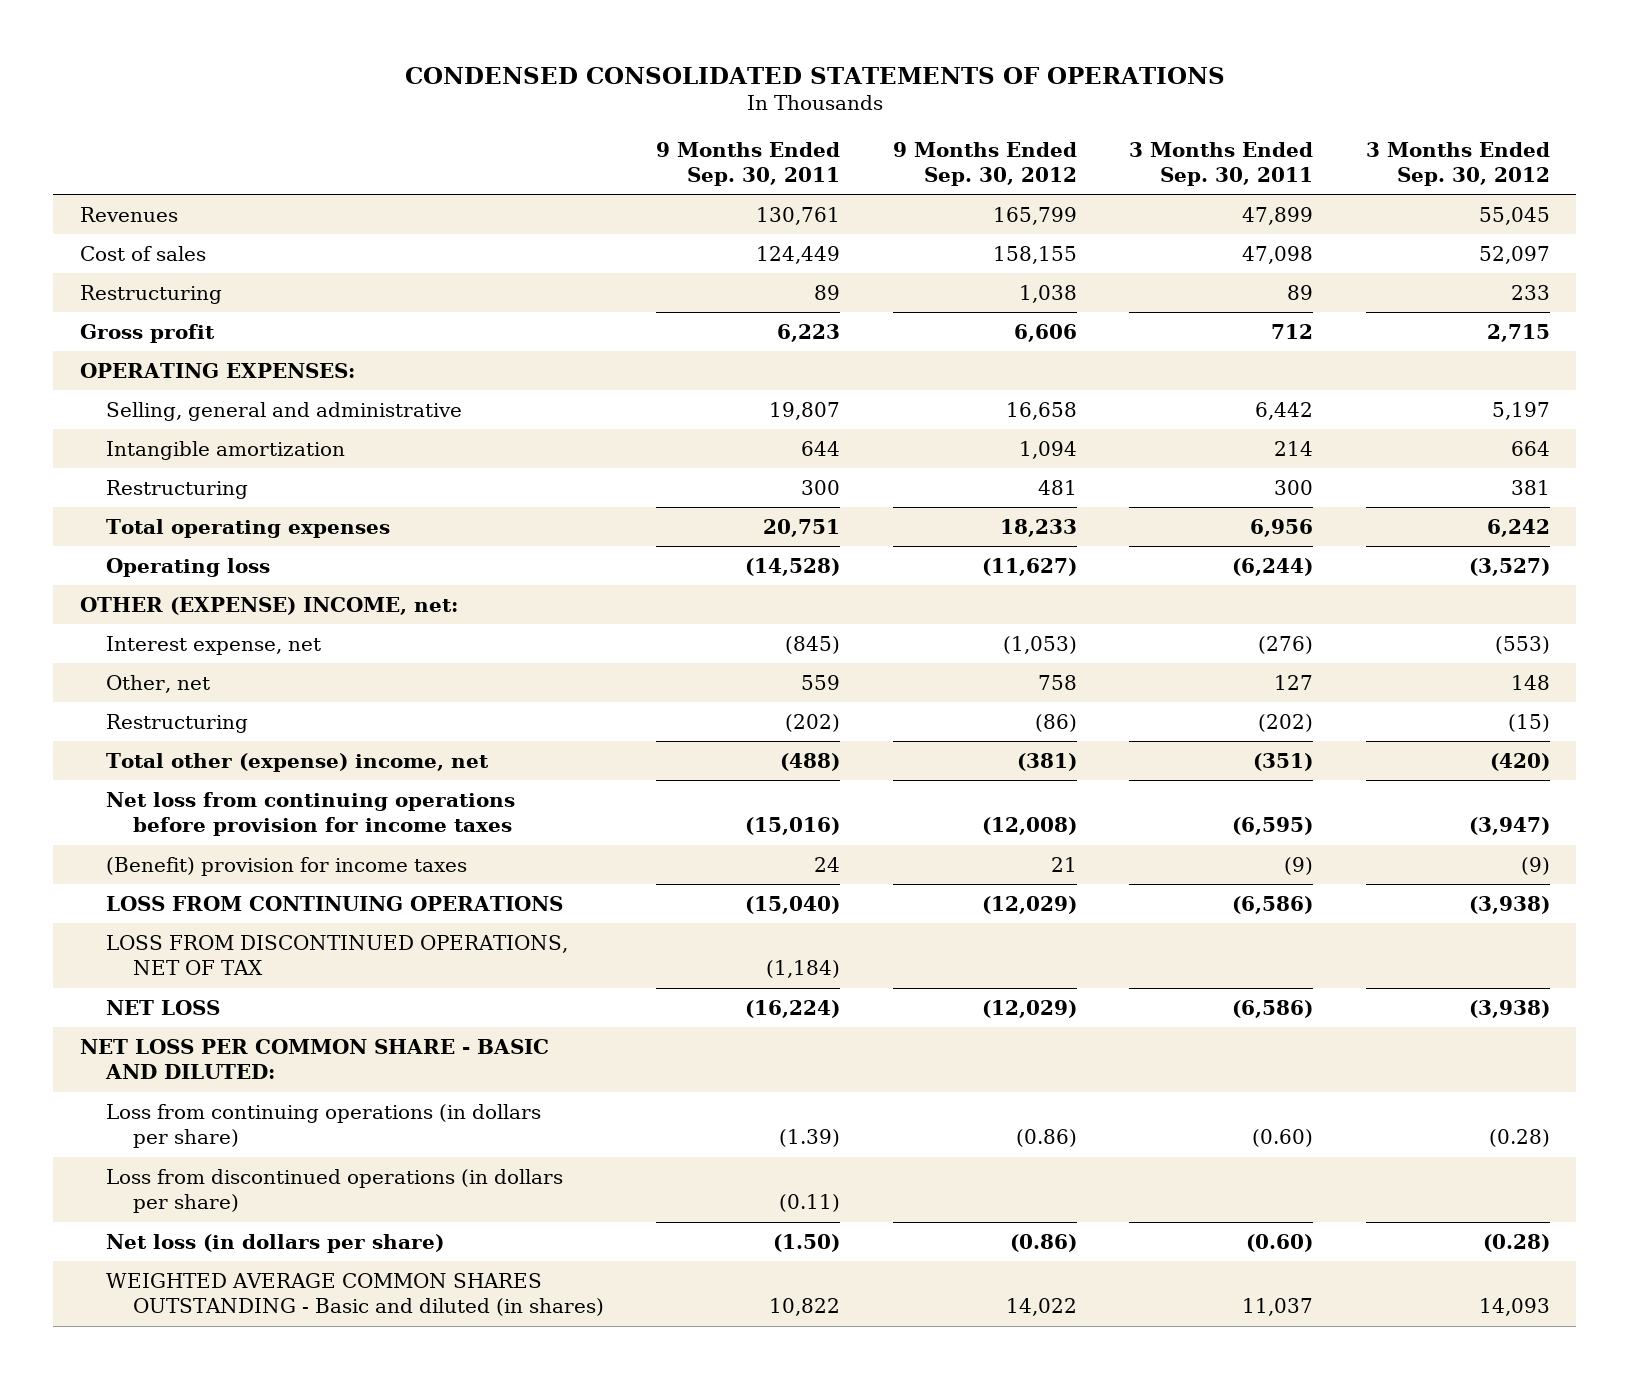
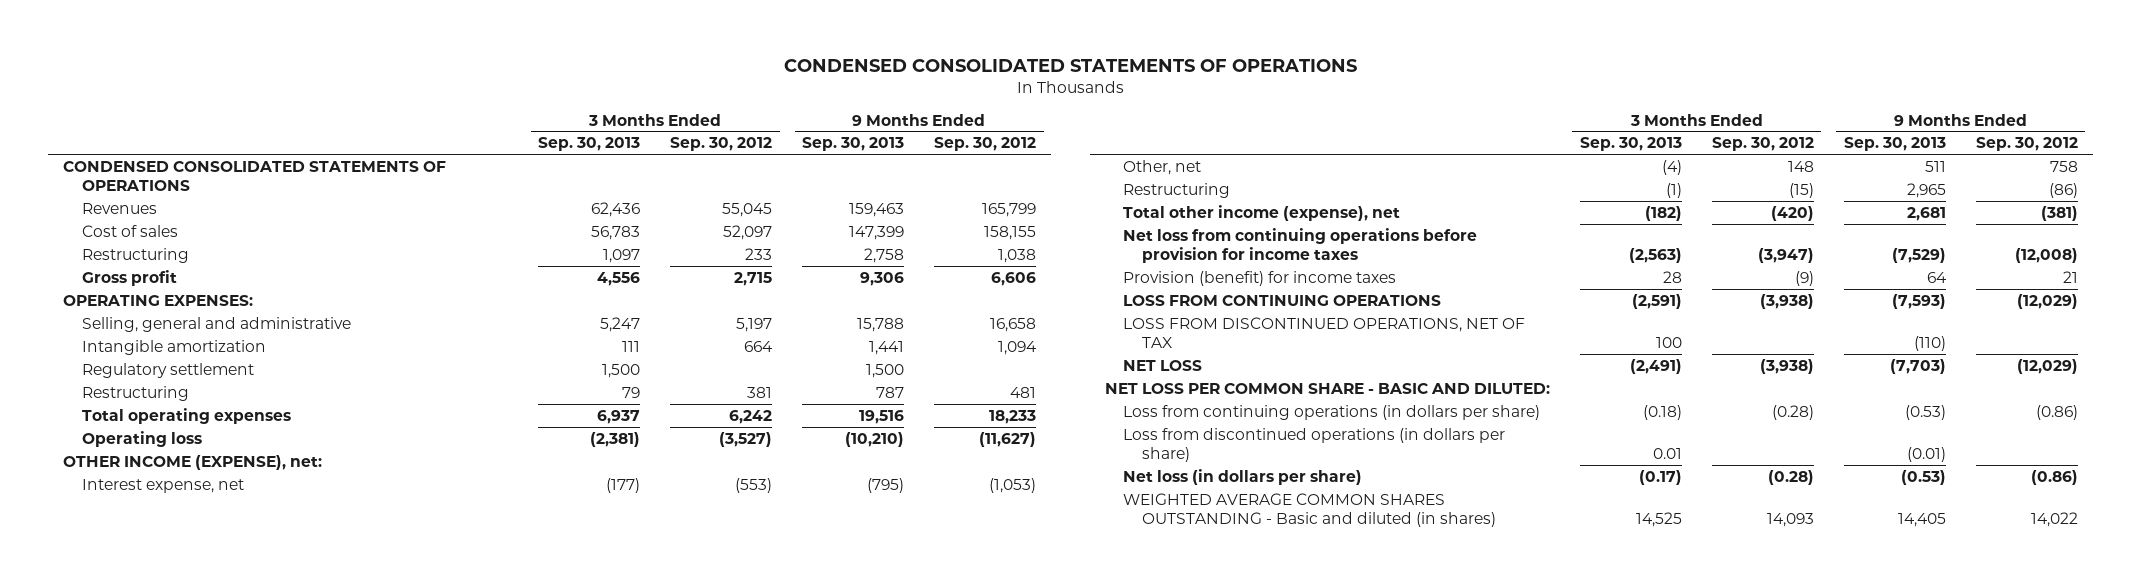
- | 9 Months Ended Sep. 30, 2011 | 9 Months Ended Sep. 30, 2012 | 3 Months Ended Sep. 30, 2011 | 3 Months Ended Sep. 30, 2012
+ | 3 Months Ended Sep. 30, 2013 | 3 Months Ended Sep. 30, 2012 | 9 Months Ended Sep. 30, 2013 | 9 Months Ended Sep. 30, 2012
+ CONDENSED CONSOLIDATED STATEMENTS OF OPERATIONS
+ Regulatory settlement | 1,500 | | 1,500 |
- OTHER (EXPENSE) INCOME, net:
+ OTHER INCOME (EXPENSE), net:
- Total other (expense) income, net | (488) | (381) | (351) | (420)
+ Total other income (expense), net | (182) | (420) | 2,681 | (381)
- (Benefit) provision for income taxes | 24 | 21 | (9) | (9)
+ Provision (benefit) for income taxes | 28 | (9) | 64 | 21

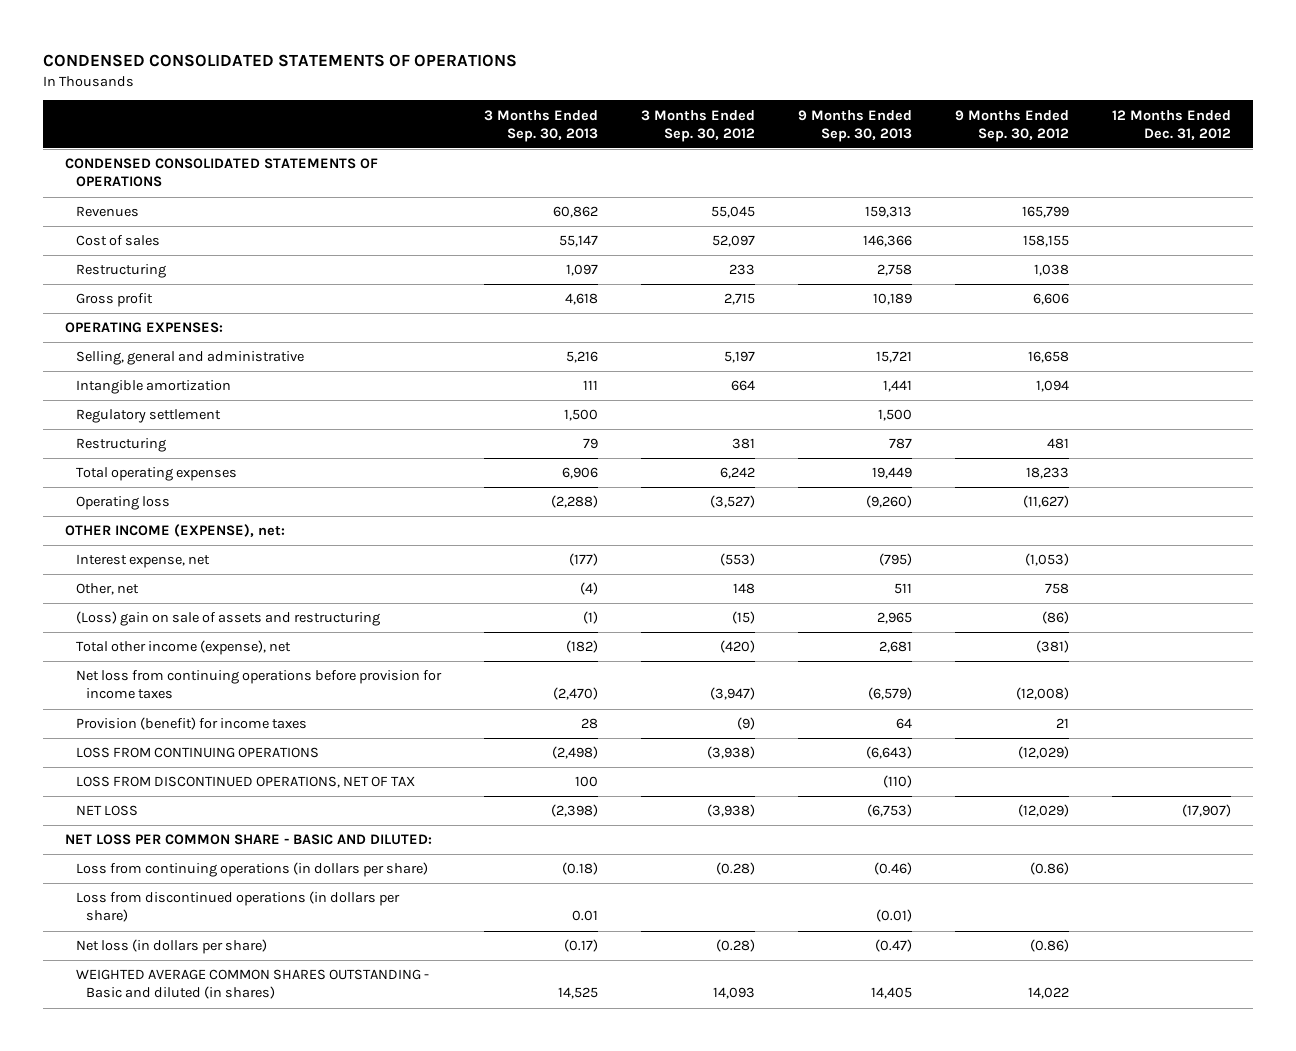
- | 3 Months Ended Sep. 30, 2013 | 3 Months Ended Sep. 30, 2012 | 9 Months Ended Sep. 30, 2013 | 9 Months Ended Sep. 30, 2012
+ | 3 Months Ended Sep. 30, 2013 | 3 Months Ended Sep. 30, 2012 | 9 Months Ended Sep. 30, 2013 | 9 Months Ended Sep. 30, 2012 | 12 Months Ended Dec. 31, 2012
- Revenues | 62,436 | 55,045 | 159,463 | 165,799
- Cost of sales | 56,783 | 52,097 | 147,399 | 158,155
+ Revenues | 60,862 | 55,045 | 159,313 | 165,799 |
+ Cost of sales | 55,147 | 52,097 | 146,366 | 158,155 |
- Gross profit | 4,556 | 2,715 | 9,306 | 6,606
+ Gross profit | 4,618 | 2,715 | 10,189 | 6,606 |
- Selling, general and administrative | 5,247 | 5,197 | 15,788 | 16,658
+ Selling, general and administrative | 5,216 | 5,197 | 15,721 | 16,658 |
- Total operating expenses | 6,937 | 6,242 | 19,516 | 18,233
- Operating loss | (2,381) | (3,527) | (10,210) | (11,627)
+ Total operating expenses | 6,906 | 6,242 | 19,449 | 18,233 |
+ Operating loss | (2,288) | (3,527) | (9,260) | (11,627) |
- Restructuring | (1) | (15) | 2,965 | (86)
+ (Loss) gain on sale of assets and restructuring | (1) | (15) | 2,965 | (86) |
- Net loss from continuing operations before provision for income taxes | (2,563) | (3,947) | (7,529) | (12,008)
+ Net loss from continuing operations before provision for income taxes | (2,470) | (3,947) | (6,579) | (12,008) |
- LOSS FROM CONTINUING OPERATIONS | (2,591) | (3,938) | (7,593) | (12,029)
+ LOSS FROM CONTINUING OPERATIONS | (2,498) | (3,938) | (6,643) | (12,029) |
- NET LOSS | (2,491) | (3,938) | (7,703) | (12,029)
+ NET LOSS | (2,398) | (3,938) | (6,753) | (12,029) | (17,907)
- Loss from continuing operations (in dollars per share) | (0.18) | (0.28) | (0.53) | (0.86)
+ Loss from continuing operations (in dollars per share) | (0.18) | (0.28) | (0.46) | (0.86) |
- Net loss (in dollars per share) | (0.17) | (0.28) | (0.53) | (0.86)
+ Net loss (in dollars per share) | (0.17) | (0.28) | (0.47) | (0.86) |

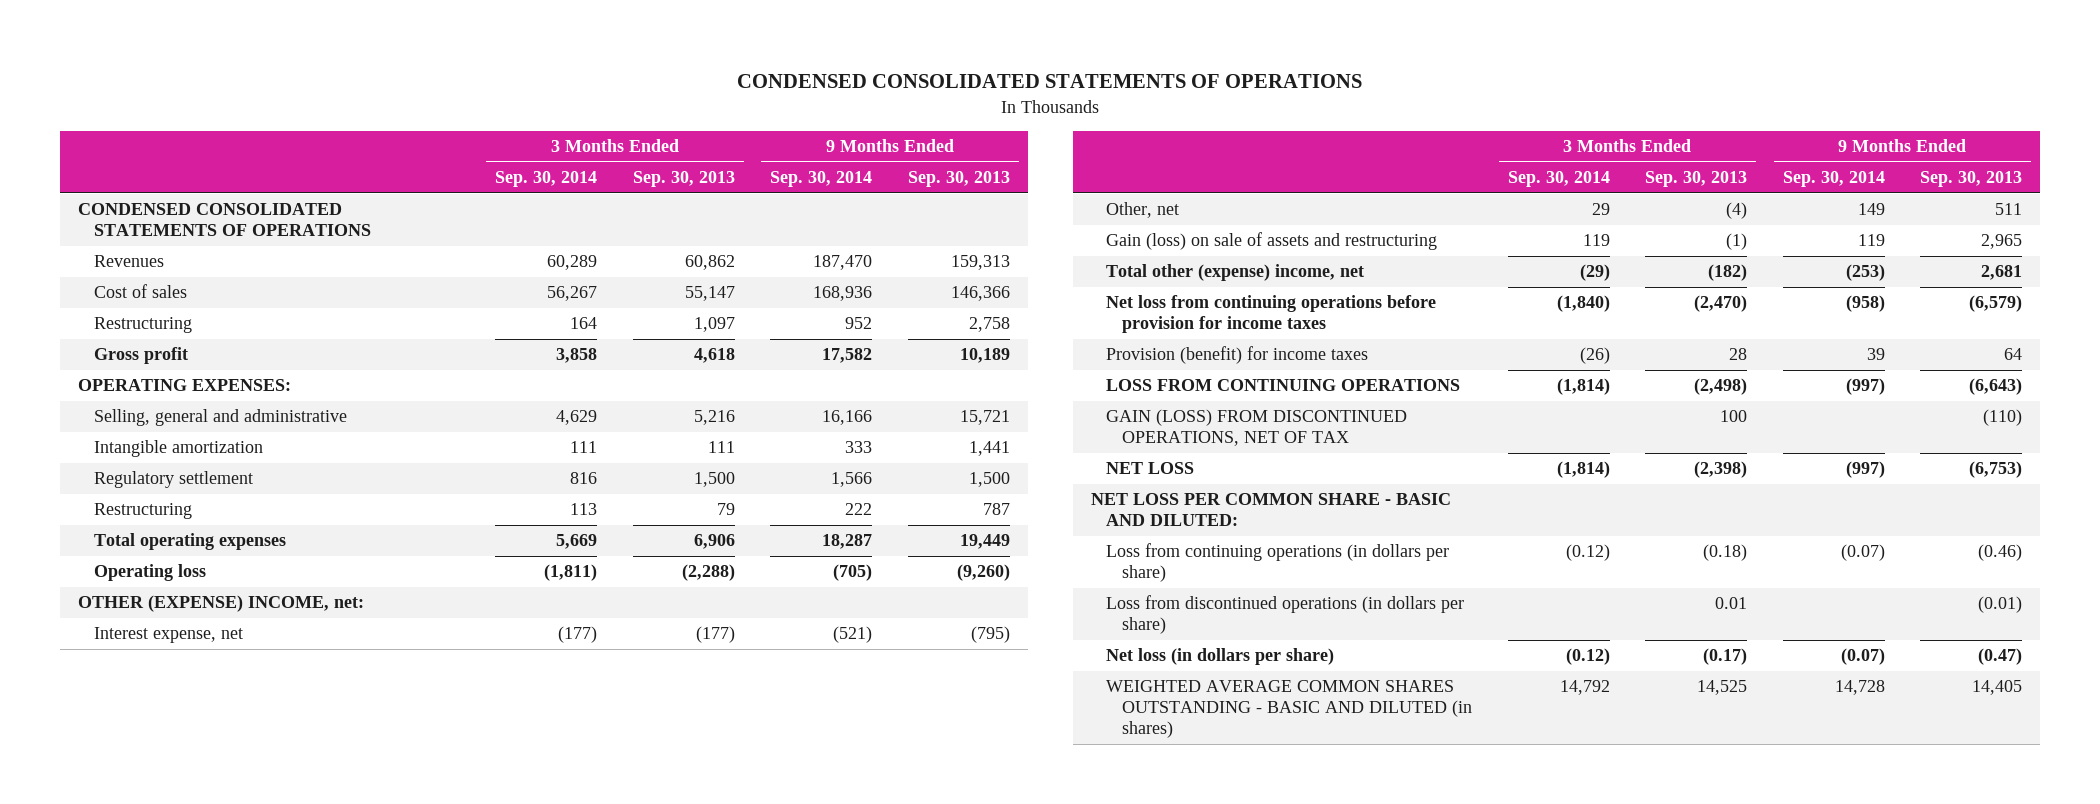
- | 3 Months Ended Sep. 30, 2013 | 3 Months Ended Sep. 30, 2012 | 9 Months Ended Sep. 30, 2013 | 9 Months Ended Sep. 30, 2012 | 12 Months Ended Dec. 31, 2012
+ | 3 Months Ended Sep. 30, 2014 | 3 Months Ended Sep. 30, 2013 | 9 Months Ended Sep. 30, 2014 | 9 Months Ended Sep. 30, 2013
- OTHER INCOME (EXPENSE), net:
+ OTHER (EXPENSE) INCOME, net:
- (Loss) gain on sale of assets and restructuring | (1) | (15) | 2,965 | (86) |
- Total other income (expense), net | (182) | (420) | 2,681 | (381) |
+ Gain (loss) on sale of assets and restructuring | 119 | (1) | 119 | 2,965
+ Total other (expense) income, net | (29) | (182) | (253) | 2,681
- LOSS FROM DISCONTINUED OPERATIONS, NET OF TAX | 100 | | (110) | |
+ GAIN (LOSS) FROM DISCONTINUED OPERATIONS, NET OF TAX | | 100 | | (110)
- WEIGHTED AVERAGE COMMON SHARES OUTSTANDING - Basic and diluted (in shares) | 14,525 | 14,093 | 14,405 | 14,022 |
+ WEIGHTED AVERAGE COMMON SHARES OUTSTANDING - BASIC AND DILUTED (in shares) | 14,792 | 14,525 | 14,728 | 14,405

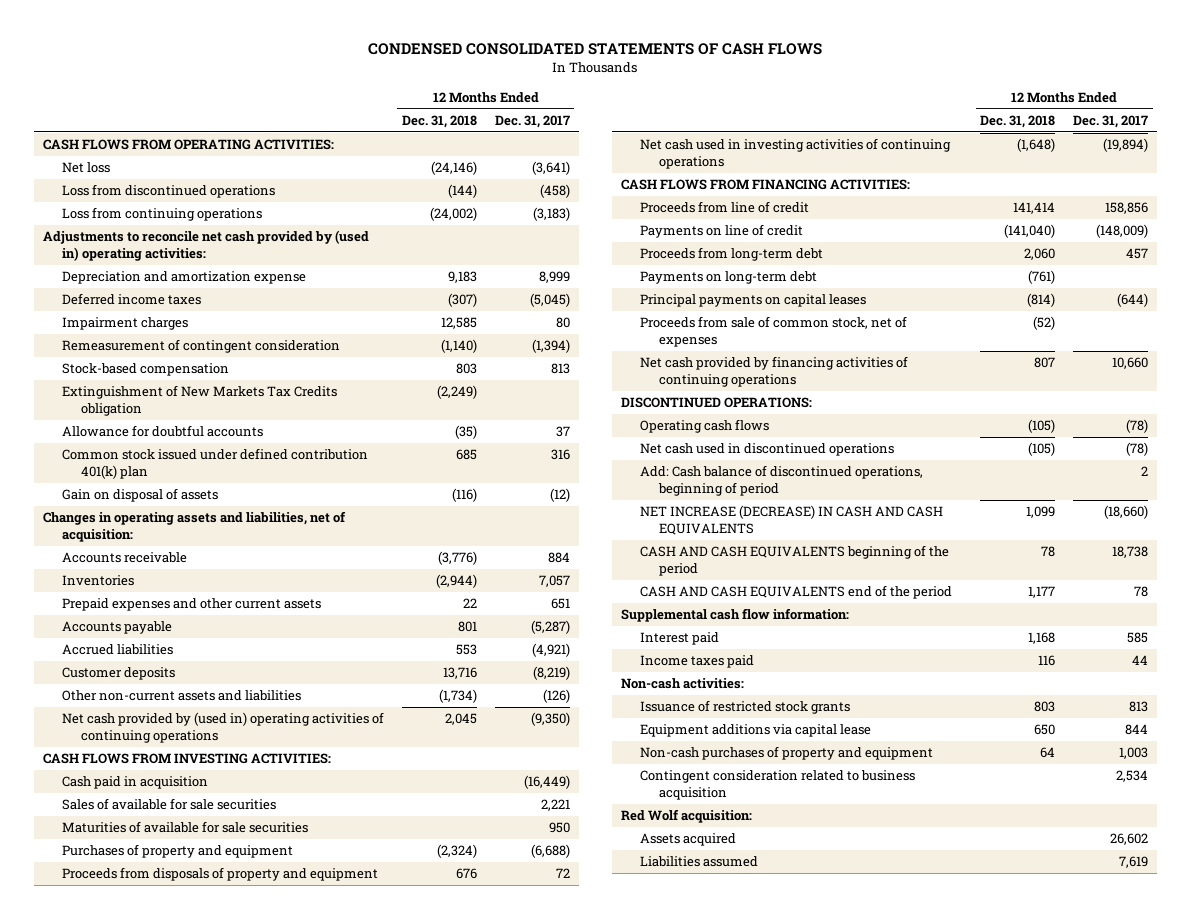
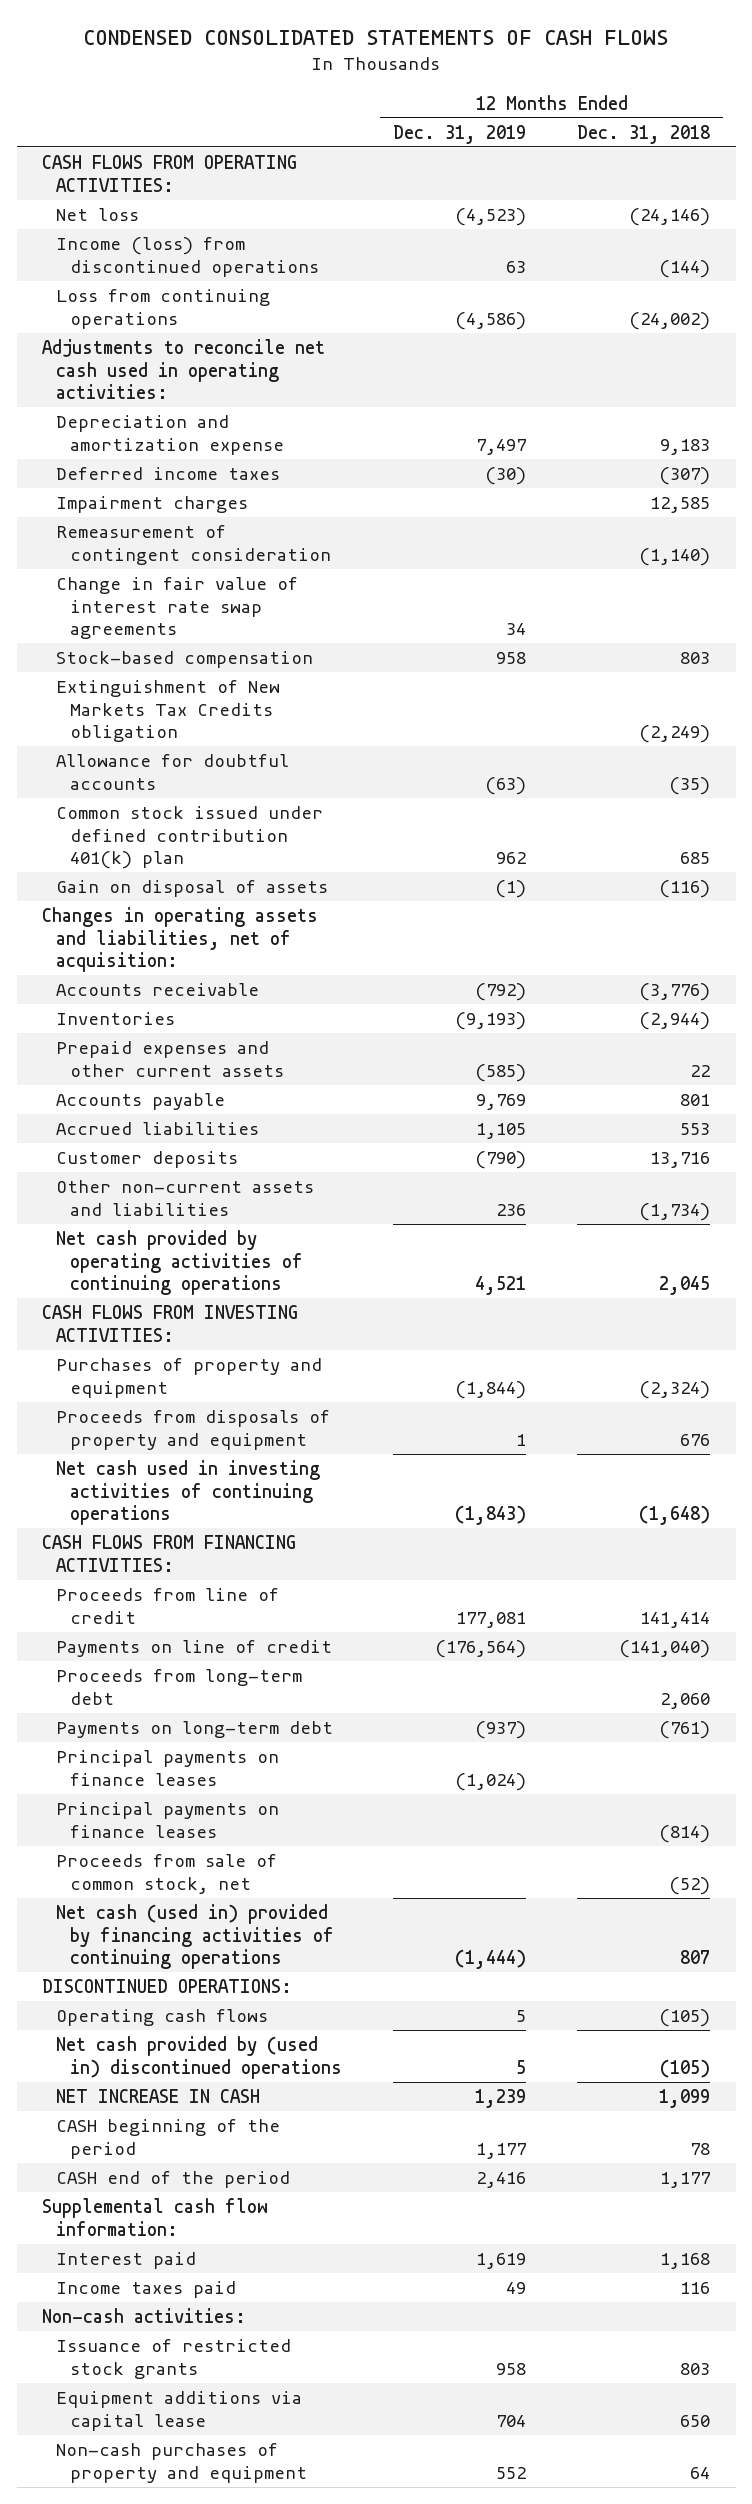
- | 12 Months Ended Dec. 31, 2018 | 12 Months Ended Dec. 31, 2017
+ | 12 Months Ended Dec. 31, 2019 | 12 Months Ended Dec. 31, 2018
- Loss from discontinued operations | (144) | (458)
+ Income (loss) from discontinued operations | 63 | (144)
- Adjustments to reconcile net cash provided by (used in) operating activities:
+ Adjustments to reconcile net cash used in operating activities:
+ Change in fair value of interest rate swap agreements | 34 |
- Net cash provided by (used in) operating activities of continuing operations | 2,045 | (9,350)
+ Net cash provided by operating activities of continuing operations | 4,521 | 2,045
- Cash paid in acquisition | | (16,449)
- Sales of available for sale securities | | 2,221
- Maturities of available for sale securities | | 950
- Principal payments on capital leases | (814) | (644)
- Proceeds from sale of common stock, net of expenses | (52) |
- Net cash provided by financing activities of continuing operations | 807 | 10,660
+ Principal payments on finance leases | (1,024) |
+ Principal payments on finance leases | | (814)
+ Proceeds from sale of common stock, net | | (52)
+ Net cash (used in) provided by financing activities of continuing operations | (1,444) | 807
- Net cash used in discontinued operations | (105) | (78)
- Add: Cash balance of discontinued operations, beginning of period | | 2
- NET INCREASE (DECREASE) IN CASH AND CASH EQUIVALENTS | 1,099 | (18,660)
- CASH AND CASH EQUIVALENTS beginning of the period | 78 | 18,738
- CASH AND CASH EQUIVALENTS end of the period | 1,177 | 78
+ Net cash provided by (used in) discontinued operations | 5 | (105)
+ NET INCREASE IN CASH | 1,239 | 1,099
+ CASH beginning of the period | 1,177 | 78
+ CASH end of the period | 2,416 | 1,177
- Contingent consideration related to business acquisition | | 2,534
- Red Wolf acquisition:
- Assets acquired | | 26,602
- Liabilities assumed | | 7,619

